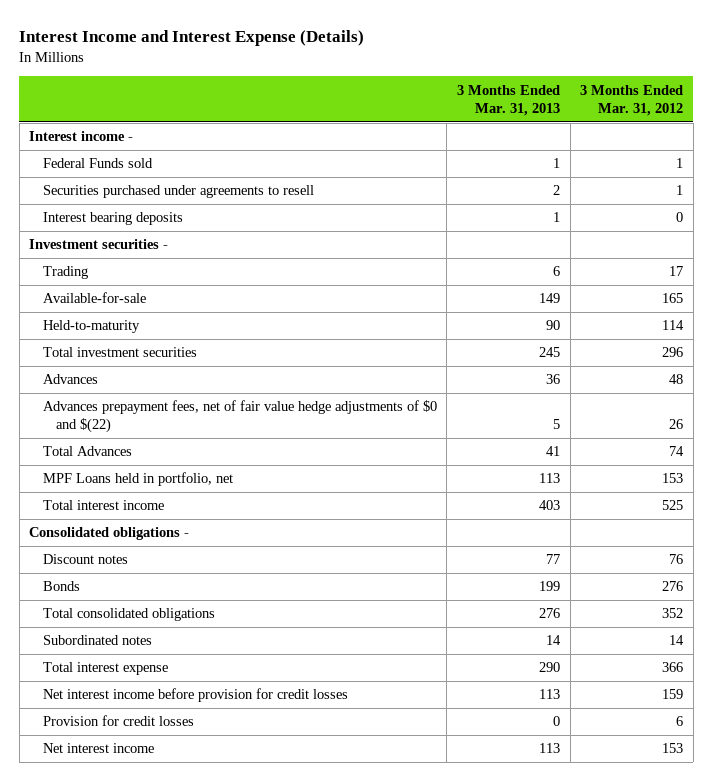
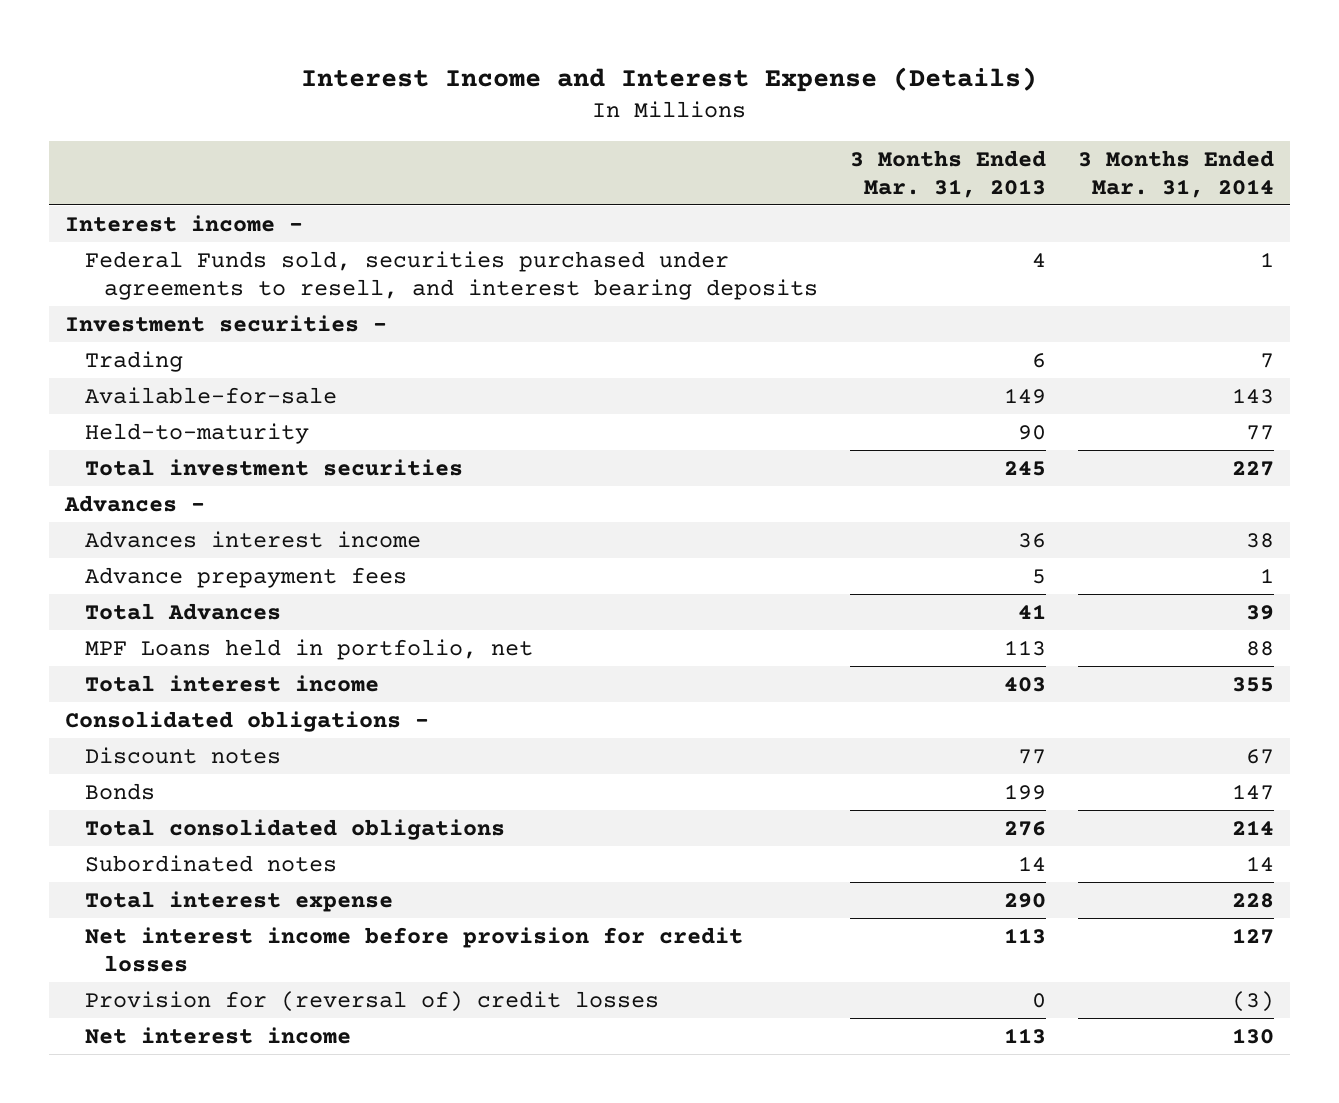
- | 3 Months Ended Mar. 31, 2013 | 3 Months Ended Mar. 31, 2012
+ | 3 Months Ended Mar. 31, 2013 | 3 Months Ended Mar. 31, 2014
- Federal Funds sold | 1 | 1
- Securities purchased under agreements to resell | 2 | 1
- Interest bearing deposits | 1 | 0
+ Federal Funds sold, securities purchased under agreements to resell, and interest bearing deposits | 4 | 1
- Advances | 36 | 48
- Advances prepayment fees, net of fair value hedge adjustments of $0 and $(22) | 5 | 26
+ Advances -
+ Advances interest income | 36 | 38
+ Advance prepayment fees | 5 | 1
- Provision for credit losses | 0 | 6
+ Provision for (reversal of) credit losses | 0 | (3)

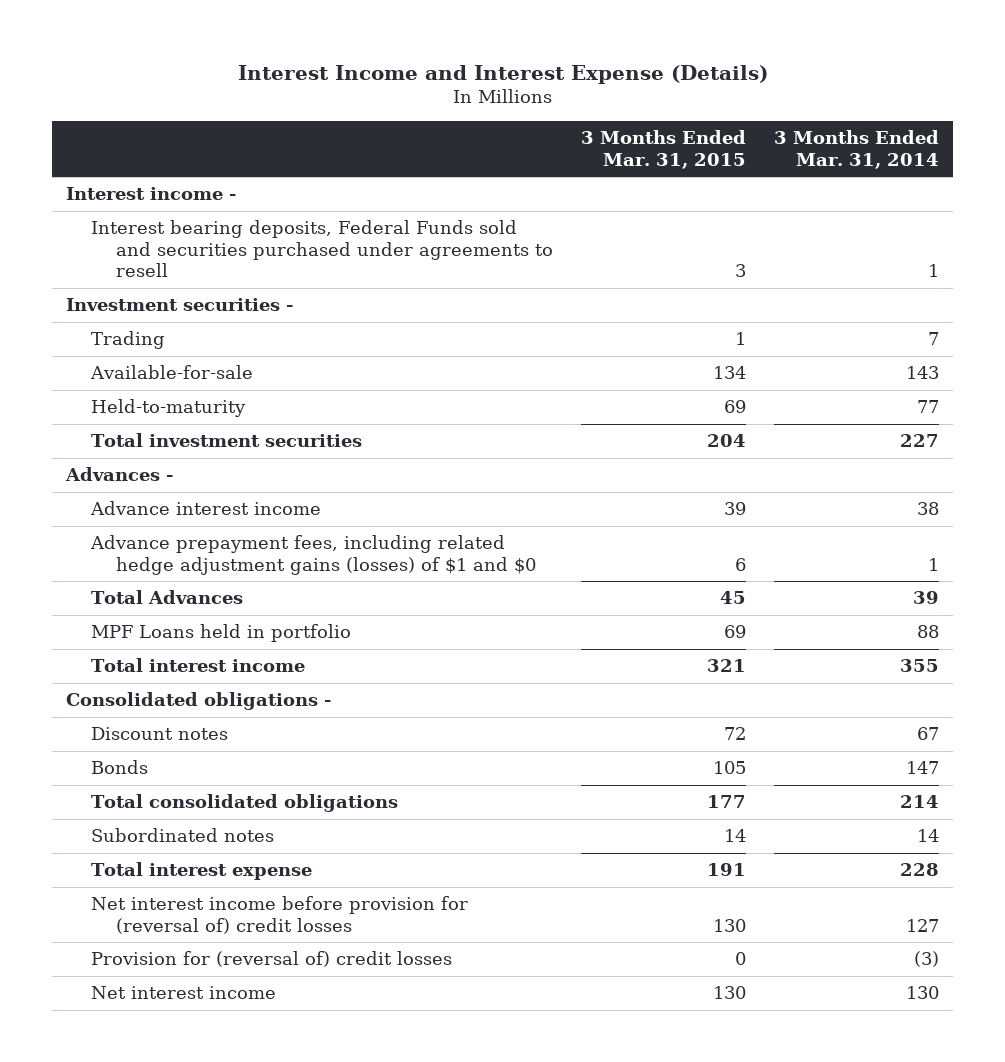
- | 3 Months Ended Mar. 31, 2013 | 3 Months Ended Mar. 31, 2014
+ | 3 Months Ended Mar. 31, 2015 | 3 Months Ended Mar. 31, 2014
- Federal Funds sold, securities purchased under agreements to resell, and interest bearing deposits | 4 | 1
+ Interest bearing deposits, Federal Funds sold and securities purchased under agreements to resell | 3 | 1
- Advances interest income | 36 | 38
- Advance prepayment fees | 5 | 1
+ Advance interest income | 39 | 38
+ Advance prepayment fees, including related hedge adjustment gains (losses) of $1 and $0 | 6 | 1
- MPF Loans held in portfolio, net | 113 | 88
+ MPF Loans held in portfolio | 69 | 88
- Net interest income before provision for credit losses | 113 | 127
+ Net interest income before provision for (reversal of) credit losses | 130 | 127

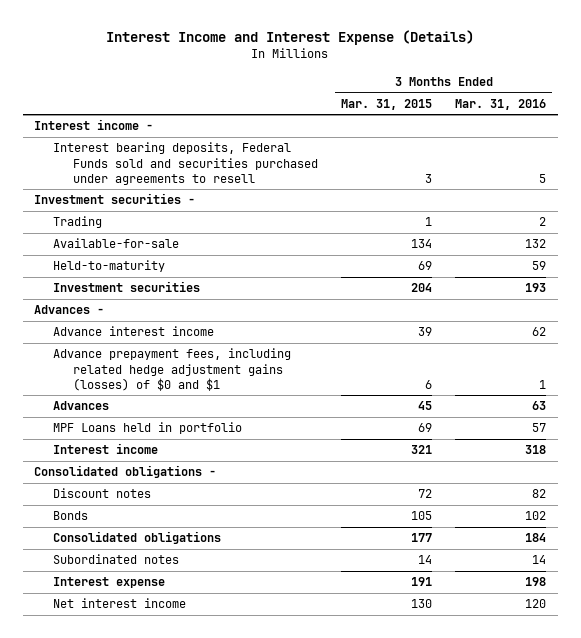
- | 3 Months Ended Mar. 31, 2015 | 3 Months Ended Mar. 31, 2014
+ | 3 Months Ended Mar. 31, 2015 | 3 Months Ended Mar. 31, 2016
- Total investment securities | 204 | 227
+ Investment securities | 204 | 193
- Advance prepayment fees, including related hedge adjustment gains (losses) of $1 and $0 | 6 | 1
- Total Advances | 45 | 39
+ Advance prepayment fees, including related hedge adjustment gains (losses) of $0 and $1 | 6 | 1
+ Advances | 45 | 63
- Total interest income | 321 | 355
+ Interest income | 321 | 318
- Total consolidated obligations | 177 | 214
+ Consolidated obligations | 177 | 184
- Total interest expense | 191 | 228
- Net interest income before provision for (reversal of) credit losses | 130 | 127
- Provision for (reversal of) credit losses | 0 | (3)
+ Interest expense | 191 | 198

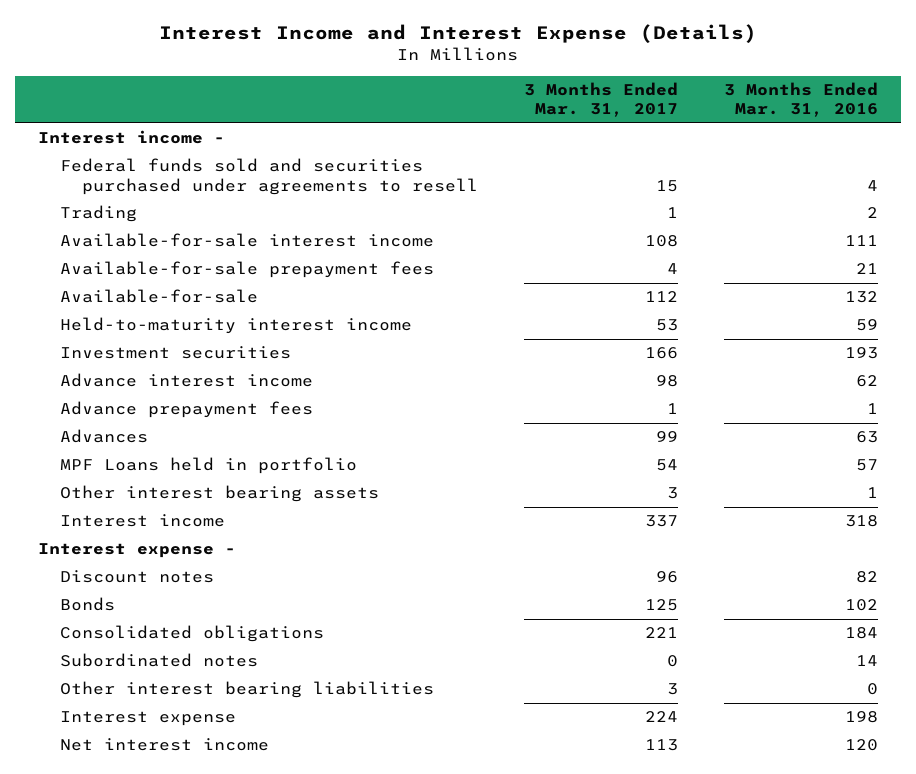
- | 3 Months Ended Mar. 31, 2015 | 3 Months Ended Mar. 31, 2016
+ | 3 Months Ended Mar. 31, 2017 | 3 Months Ended Mar. 31, 2016
- Interest bearing deposits, Federal Funds sold and securities purchased under agreements to resell | 3 | 5
- Investment securities -
+ Federal funds sold and securities purchased under agreements to resell | 15 | 4
+ Available-for-sale interest income | 108 | 111
+ Available-for-sale prepayment fees | 4 | 21
- Held-to-maturity | 69 | 59
+ Held-to-maturity interest income | 53 | 59
- Advances -
- Advance prepayment fees, including related hedge adjustment gains (losses) of $0 and $1 | 6 | 1
+ Advance prepayment fees | 1 | 1
+ Other interest bearing assets | 3 | 1
- Consolidated obligations -
+ Interest expense -
+ Other interest bearing liabilities | 3 | 0

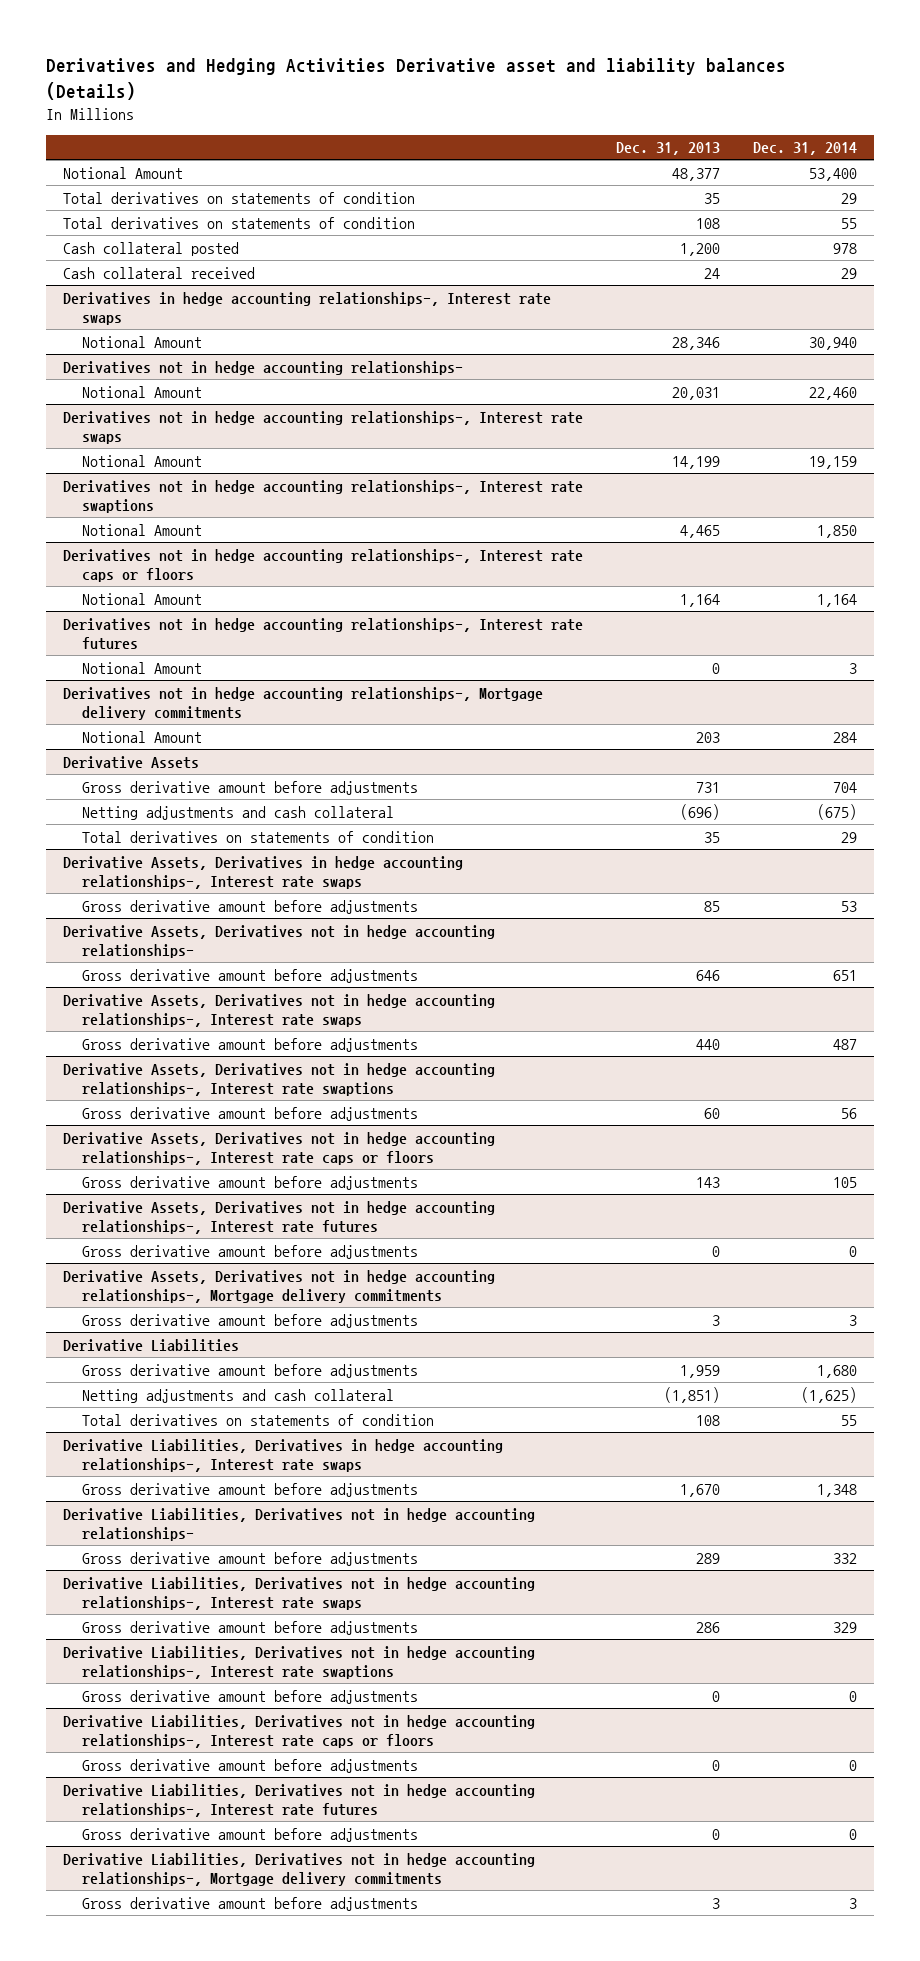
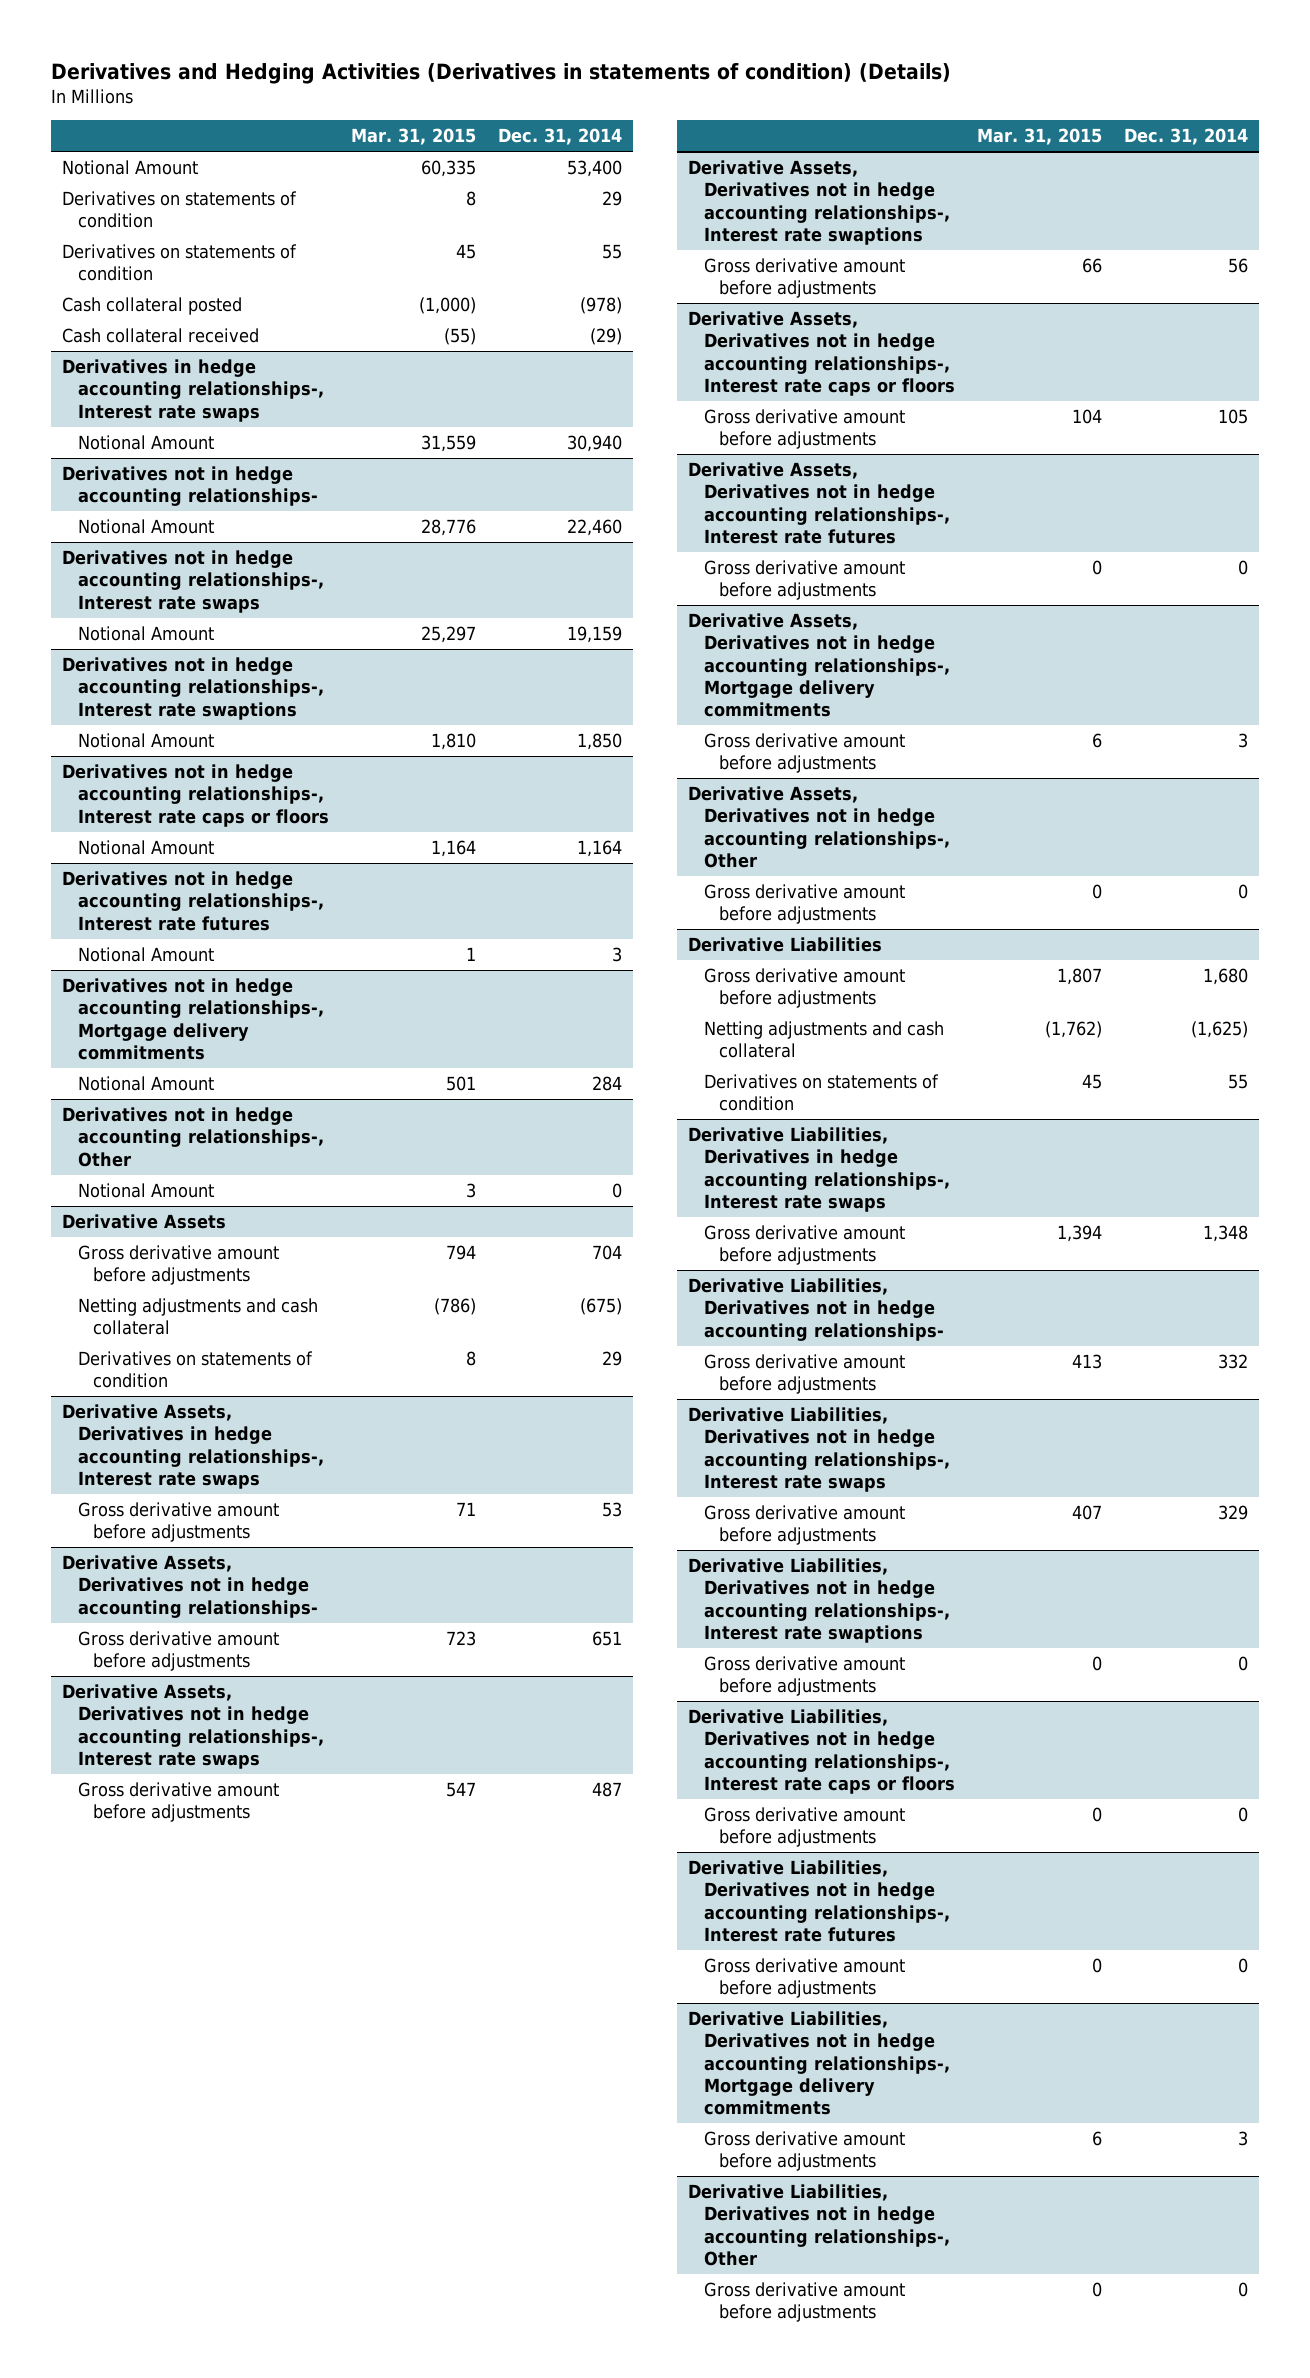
- Derivatives and Hedging Activities Derivative asset and liability balances (Details)
+ Derivatives and Hedging Activities (Derivatives in statements of condition) (Details)
- | Dec. 31, 2013 | Dec. 31, 2014
+ | Mar. 31, 2015 | Dec. 31, 2014
- Total derivatives on statements of condition | 35 | 29
- Total derivatives on statements of condition | 108 | 55
- Cash collateral posted | 1,200 | 978
- Cash collateral received | 24 | 29
+ Derivatives on statements of condition | 8 | 29
+ Derivatives on statements of condition | 45 | 55
+ Cash collateral posted | (1,000) | (978)
+ Cash collateral received | (55) | (29)
+ Derivatives not in hedge accounting relationships-, Other
+ Notional Amount | 3 | 0
@ Derivative Assets
- Total derivatives on statements of condition | 35 | 29
+ Derivatives on statements of condition | 8 | 29
+ Derivative Assets, Derivatives not in hedge accounting relationships-, Other
+ Gross derivative amount before adjustments | 0 | 0
@ Derivative Liabilities
- Total derivatives on statements of condition | 108 | 55
+ Derivatives on statements of condition | 45 | 55
+ Derivative Liabilities, Derivatives not in hedge accounting relationships-, Other
+ Gross derivative amount before adjustments | 0 | 0

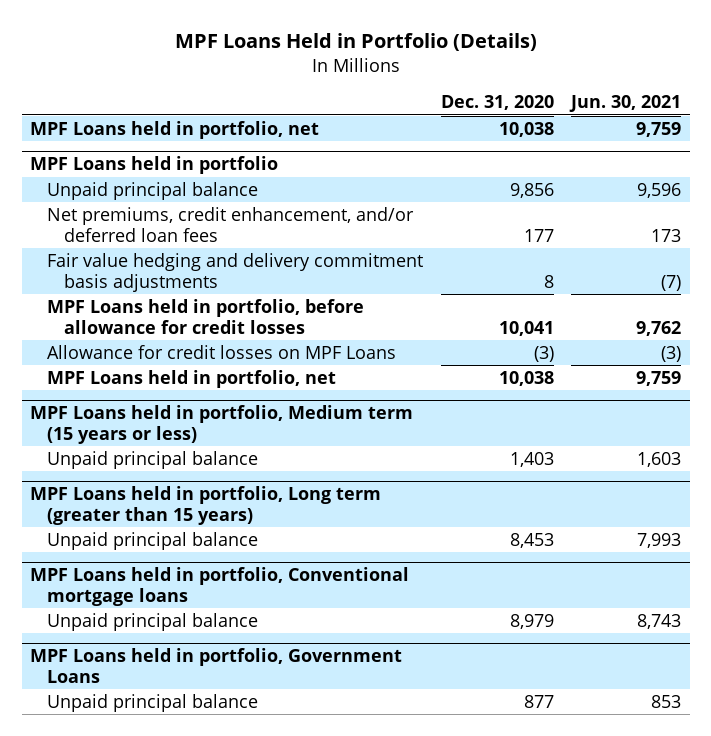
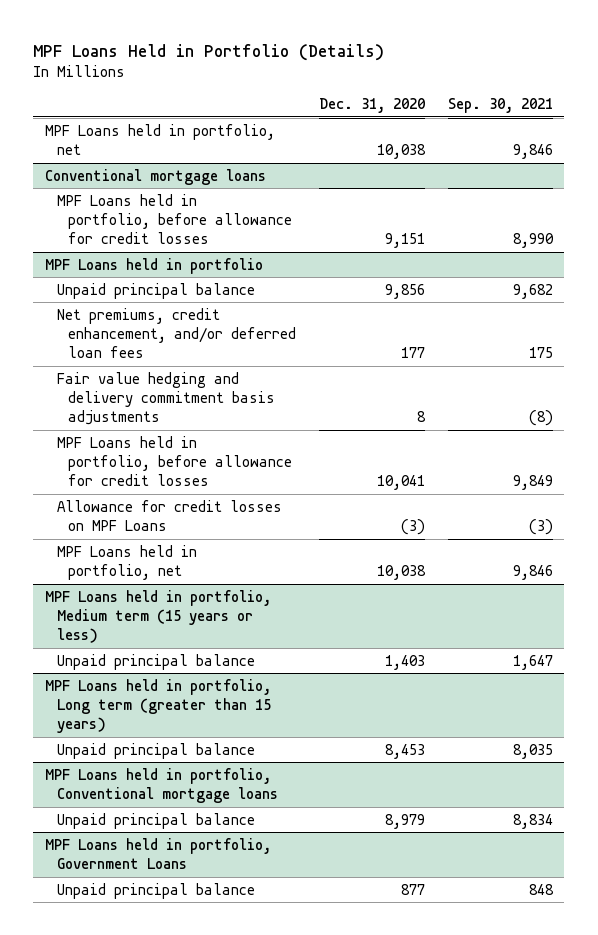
- | Dec. 31, 2020 | Jun. 30, 2021
+ | Dec. 31, 2020 | Sep. 30, 2021
+ Conventional mortgage loans
+ MPF Loans held in portfolio, before allowance for credit losses | 9,151 | 8,990

